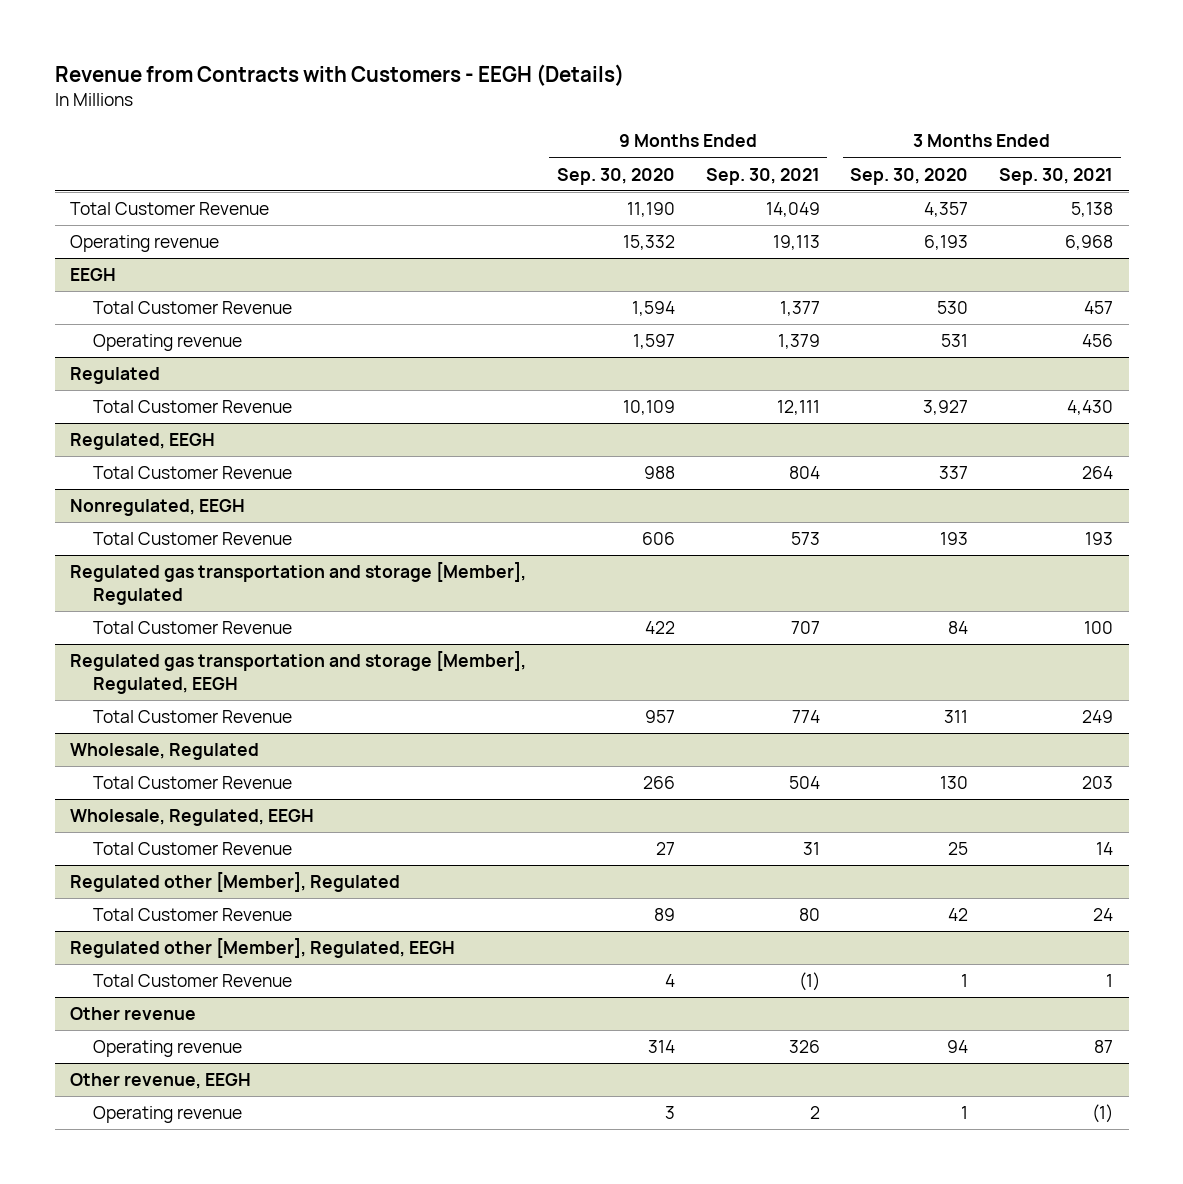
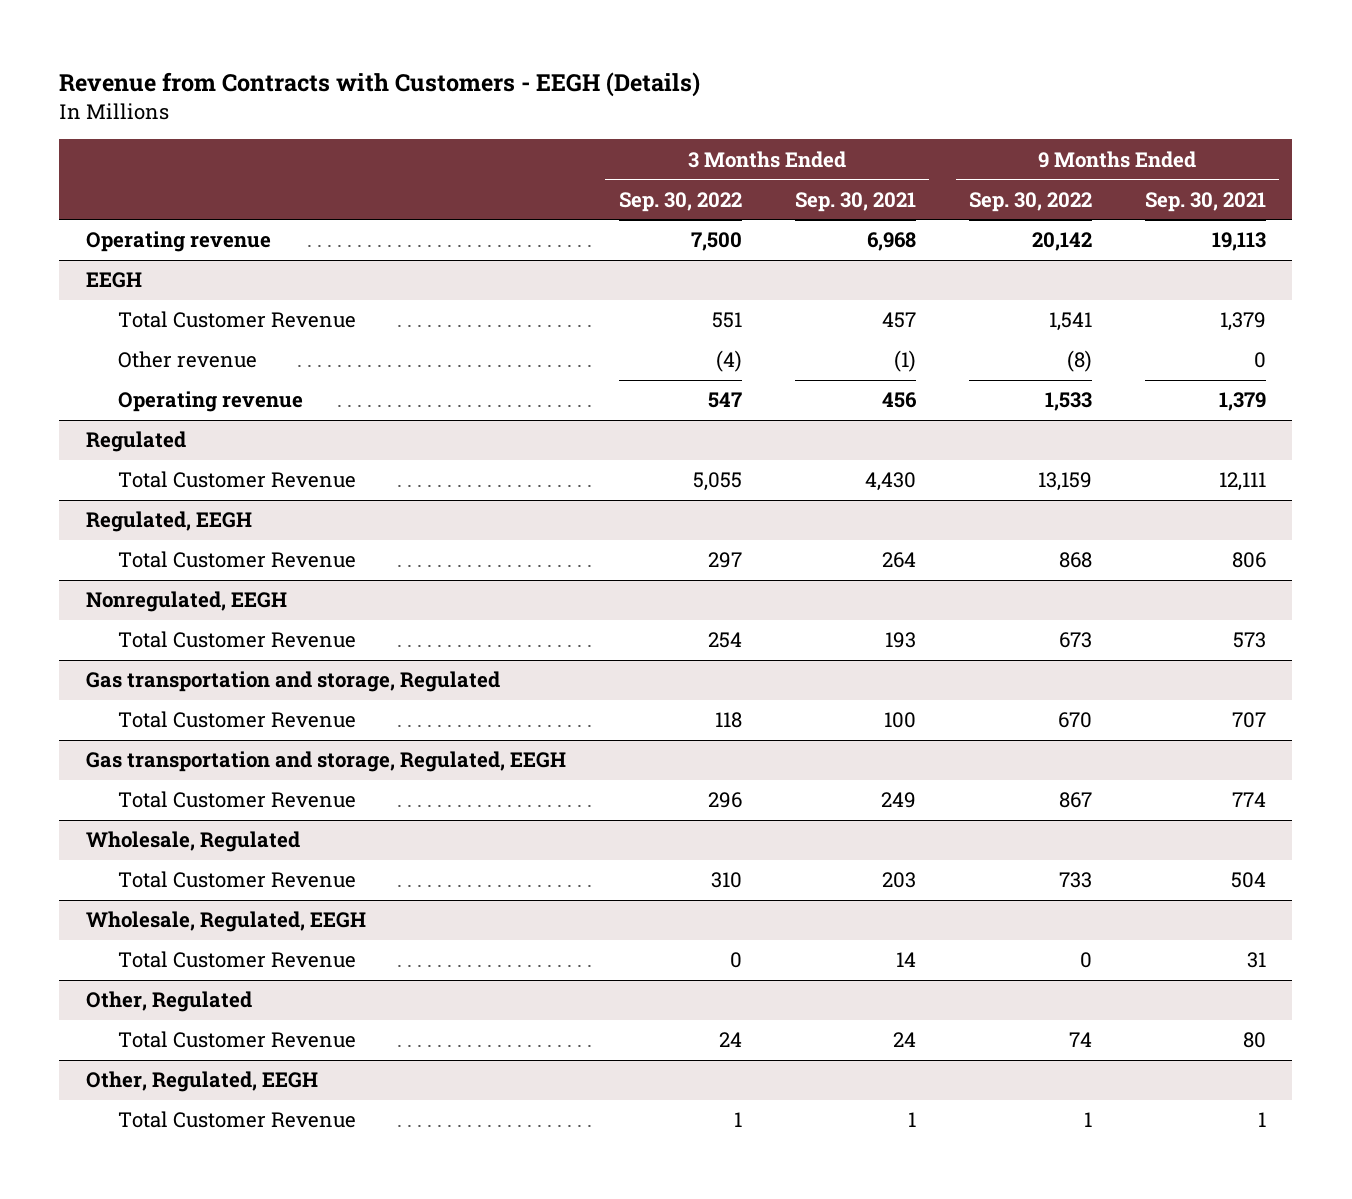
- | 9 Months Ended Sep. 30, 2020 | 9 Months Ended Sep. 30, 2021 | 3 Months Ended Sep. 30, 2020 | 3 Months Ended Sep. 30, 2021
+ | 3 Months Ended Sep. 30, 2022 | 3 Months Ended Sep. 30, 2021 | 9 Months Ended Sep. 30, 2022 | 9 Months Ended Sep. 30, 2021
- Total Customer Revenue | 11,190 | 14,049 | 4,357 | 5,138
@ EEGH
- Total Customer Revenue | 1,594 | 1,377 | 530 | 457
+ Total Customer Revenue | 551 | 457 | 1,541 | 1,379
+ Other revenue | (4) | (1) | (8) | 0
@ Regulated, EEGH
- Total Customer Revenue | 988 | 804 | 337 | 264
+ Total Customer Revenue | 297 | 264 | 868 | 806
- Regulated gas transportation and storage [Member], Regulated
+ Gas transportation and storage, Regulated
- Regulated gas transportation and storage [Member], Regulated, EEGH
+ Gas transportation and storage, Regulated, EEGH
- Regulated other [Member], Regulated
+ Other, Regulated
- Regulated other [Member], Regulated, EEGH
- Total Customer Revenue | 4 | (1) | 1 | 1
- Other revenue
- Operating revenue | 314 | 326 | 94 | 87
- Other revenue, EEGH
- Operating revenue | 3 | 2 | 1 | (1)
+ Other, Regulated, EEGH
+ Total Customer Revenue | 1 | 1 | 1 | 1

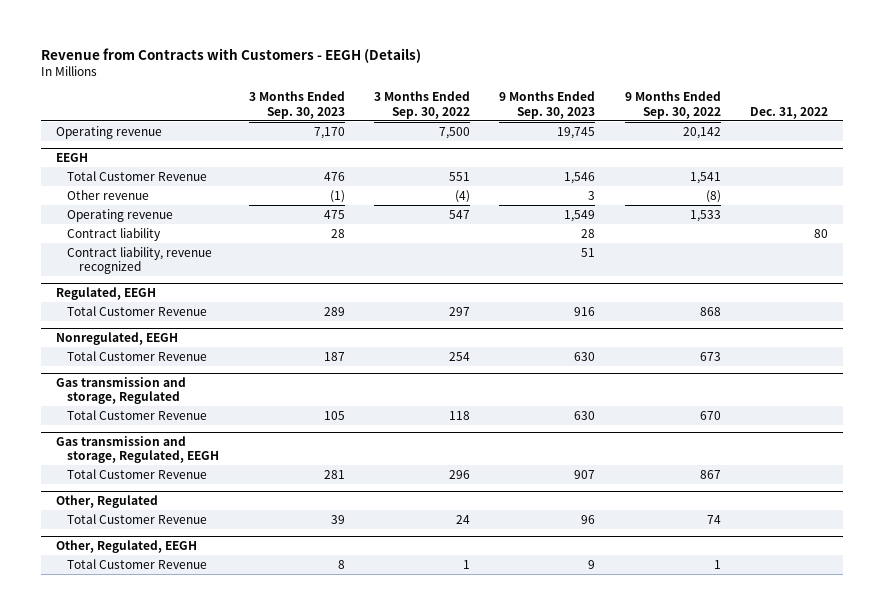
- | 3 Months Ended Sep. 30, 2022 | 3 Months Ended Sep. 30, 2021 | 9 Months Ended Sep. 30, 2022 | 9 Months Ended Sep. 30, 2021
+ | 3 Months Ended Sep. 30, 2023 | 3 Months Ended Sep. 30, 2022 | 9 Months Ended Sep. 30, 2023 | 9 Months Ended Sep. 30, 2022 | Dec. 31, 2022
- Regulated
- Total Customer Revenue | 5,055 | 4,430 | 13,159 | 12,111
@ EEGH
+ Contract liability | 28 | | 28 | | 80
+ Contract liability, revenue recognized | | | 51 | |
- Gas transportation and storage, Regulated
+ Gas transmission and storage, Regulated
- Gas transportation and storage, Regulated, EEGH
+ Gas transmission and storage, Regulated, EEGH
- Wholesale, Regulated
- Total Customer Revenue | 310 | 203 | 733 | 504
- Wholesale, Regulated, EEGH
- Total Customer Revenue | 0 | 14 | 0 | 31

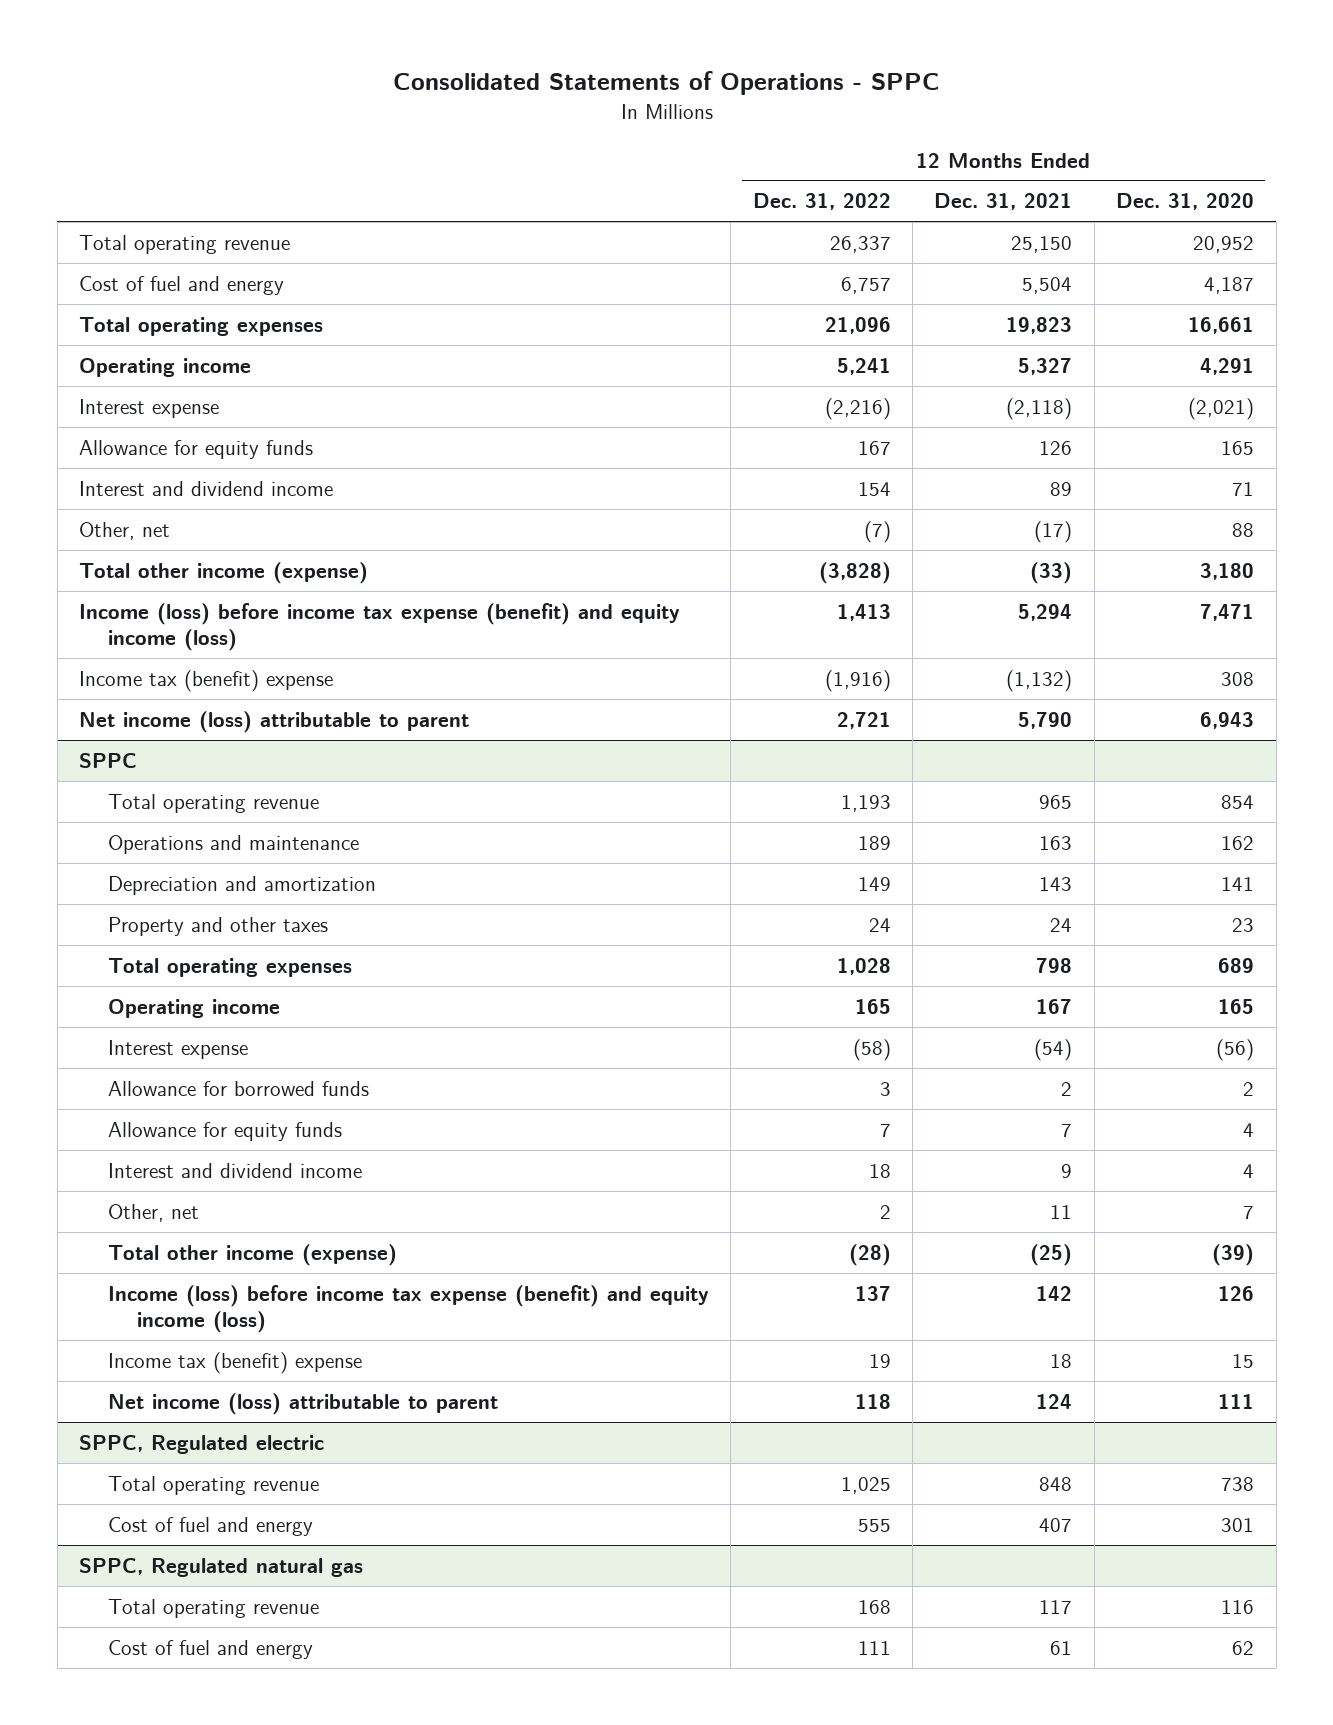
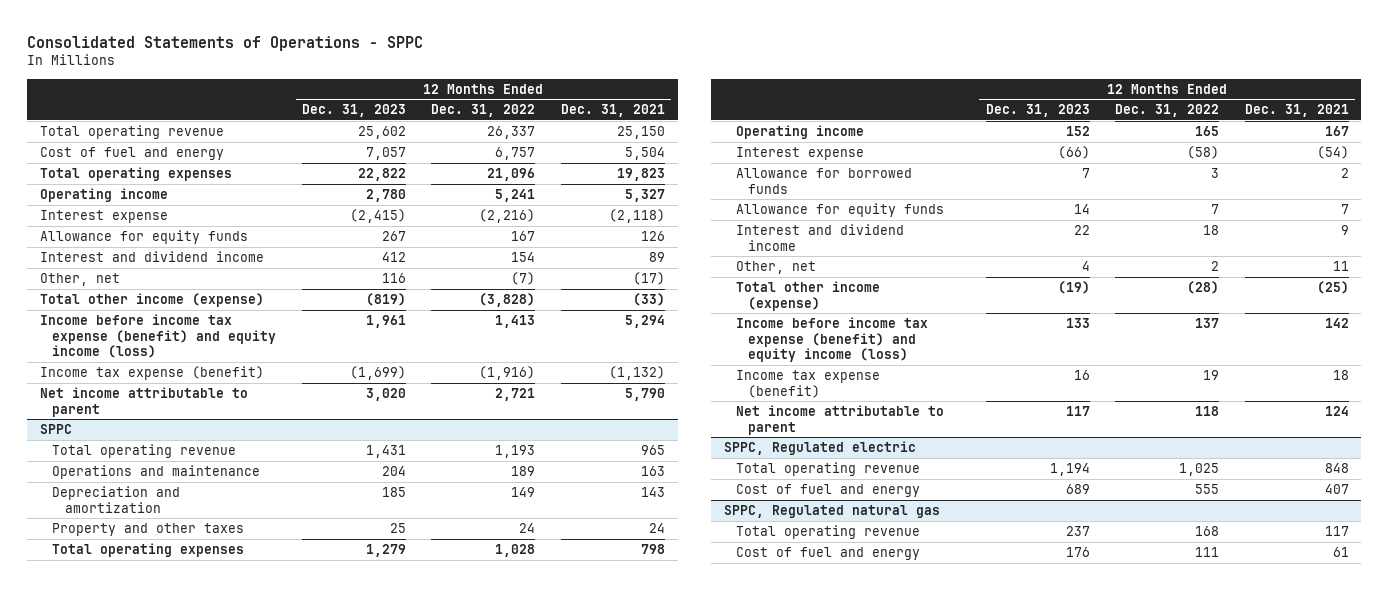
- | 12 Months Ended Dec. 31, 2022 | 12 Months Ended Dec. 31, 2021 | 12 Months Ended Dec. 31, 2020
+ | 12 Months Ended Dec. 31, 2023 | 12 Months Ended Dec. 31, 2022 | 12 Months Ended Dec. 31, 2021
- Income (loss) before income tax expense (benefit) and equity income (loss) | 1,413 | 5,294 | 7,471
- Income tax (benefit) expense | (1,916) | (1,132) | 308
- Net income (loss) attributable to parent | 2,721 | 5,790 | 6,943
+ Income before income tax expense (benefit) and equity income (loss) | 1,961 | 1,413 | 5,294
+ Income tax expense (benefit) | (1,699) | (1,916) | (1,132)
+ Net income attributable to parent | 3,020 | 2,721 | 5,790
@ SPPC
- Income (loss) before income tax expense (benefit) and equity income (loss) | 137 | 142 | 126
- Income tax (benefit) expense | 19 | 18 | 15
- Net income (loss) attributable to parent | 118 | 124 | 111
+ Income before income tax expense (benefit) and equity income (loss) | 133 | 137 | 142
+ Income tax expense (benefit) | 16 | 19 | 18
+ Net income attributable to parent | 117 | 118 | 124

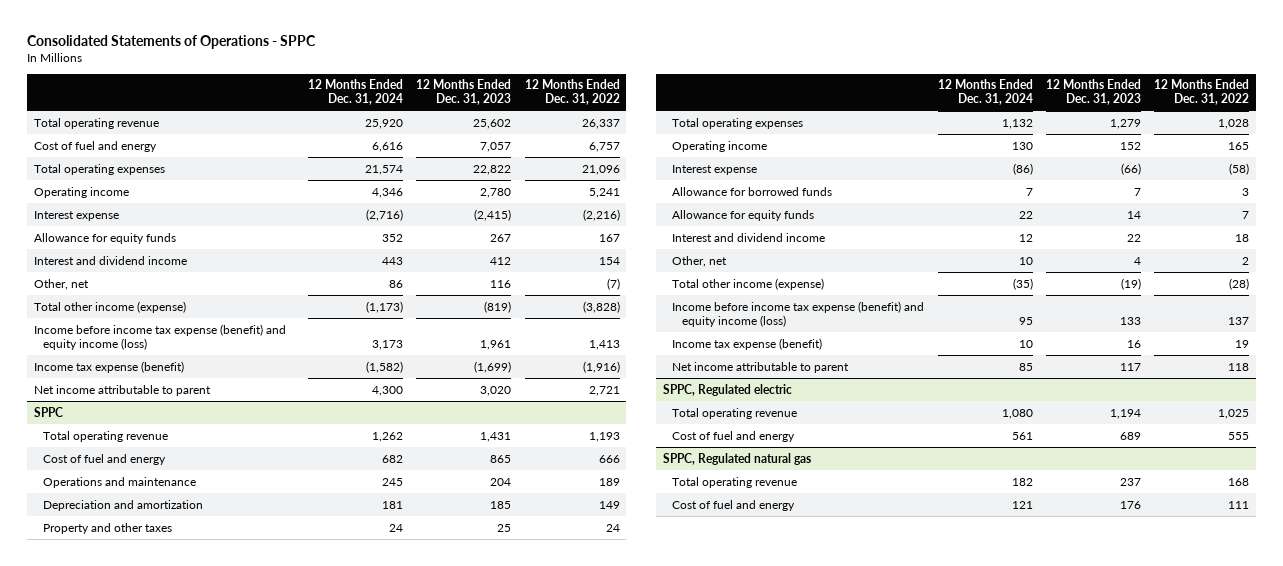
- | 12 Months Ended Dec. 31, 2023 | 12 Months Ended Dec. 31, 2022 | 12 Months Ended Dec. 31, 2021
+ | 12 Months Ended Dec. 31, 2024 | 12 Months Ended Dec. 31, 2023 | 12 Months Ended Dec. 31, 2022
@ SPPC
+ Cost of fuel and energy | 682 | 865 | 666

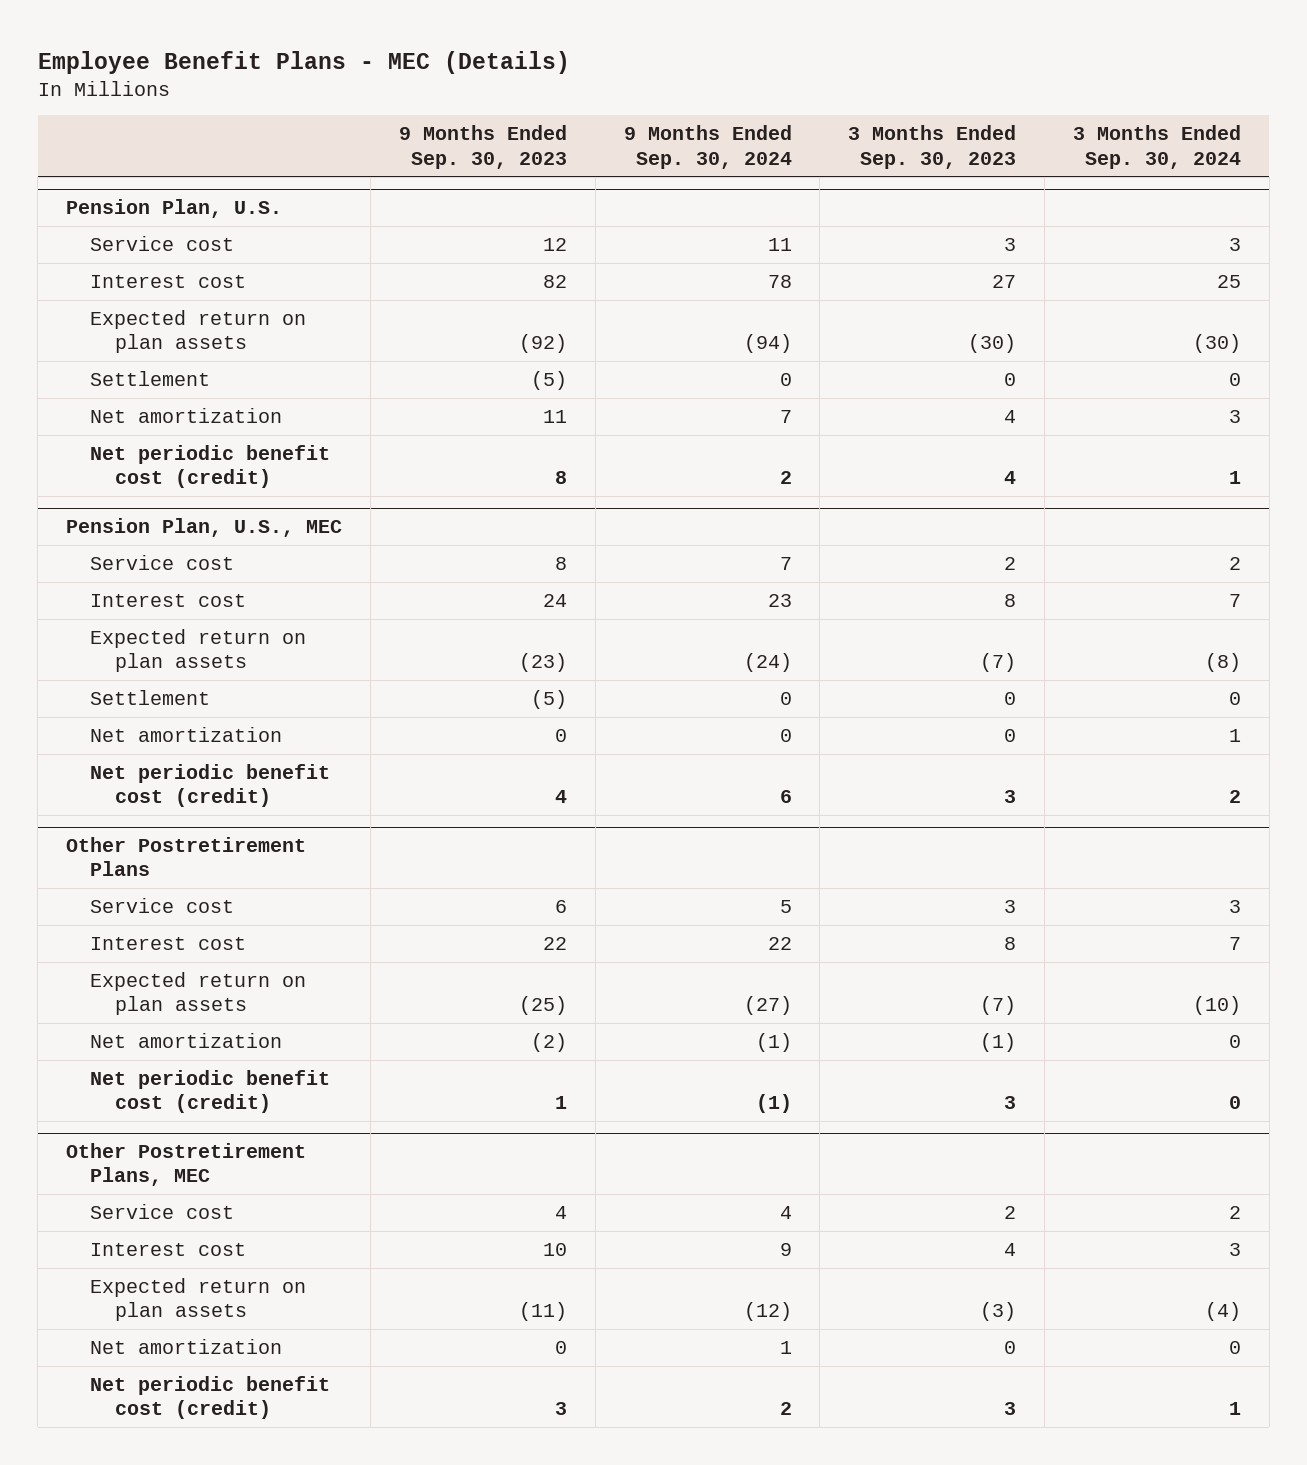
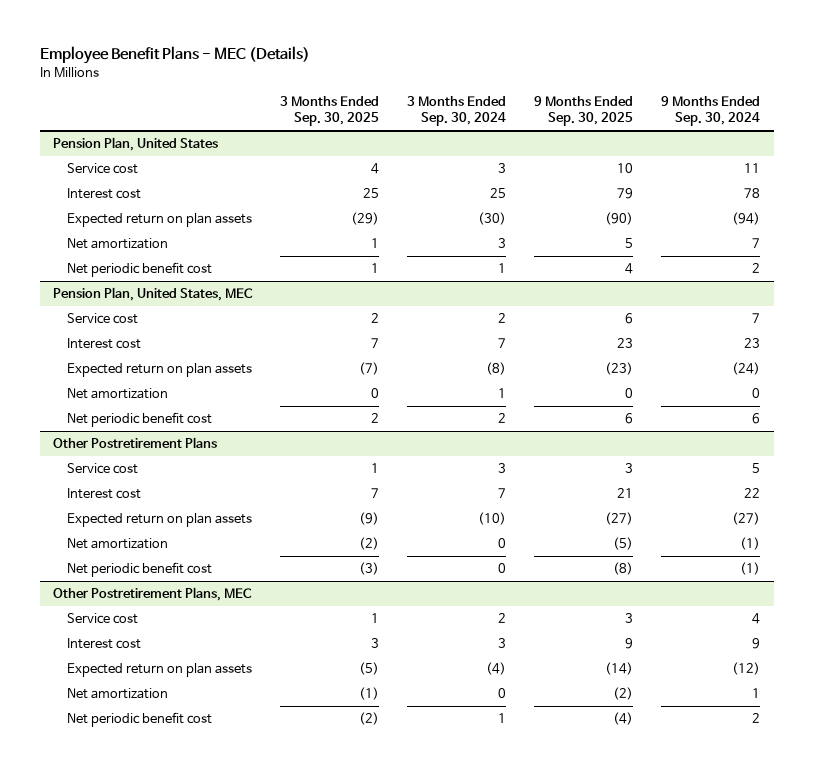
- | 9 Months Ended Sep. 30, 2023 | 9 Months Ended Sep. 30, 2024 | 3 Months Ended Sep. 30, 2023 | 3 Months Ended Sep. 30, 2024
+ | 3 Months Ended Sep. 30, 2025 | 3 Months Ended Sep. 30, 2024 | 9 Months Ended Sep. 30, 2025 | 9 Months Ended Sep. 30, 2024
- Pension Plan, U.S.
+ Pension Plan, United States
- Settlement | (5) | 0 | 0 | 0
- Net periodic benefit cost (credit) | 8 | 2 | 4 | 1
- Pension Plan, U.S., MEC
+ Net periodic benefit cost | 1 | 1 | 4 | 2
+ Pension Plan, United States, MEC
- Settlement | (5) | 0 | 0 | 0
- Net periodic benefit cost (credit) | 4 | 6 | 3 | 2
+ Net periodic benefit cost | 2 | 2 | 6 | 6
@ Other Postretirement Plans
- Net periodic benefit cost (credit) | 1 | (1) | 3 | 0
+ Net periodic benefit cost | (3) | 0 | (8) | (1)
@ Other Postretirement Plans, MEC
- Net periodic benefit cost (credit) | 3 | 2 | 3 | 1
+ Net periodic benefit cost | (2) | 1 | (4) | 2

